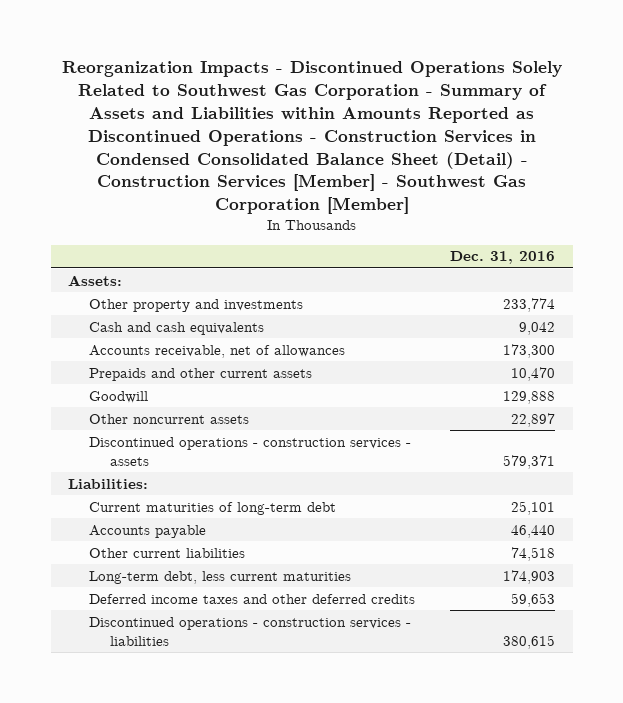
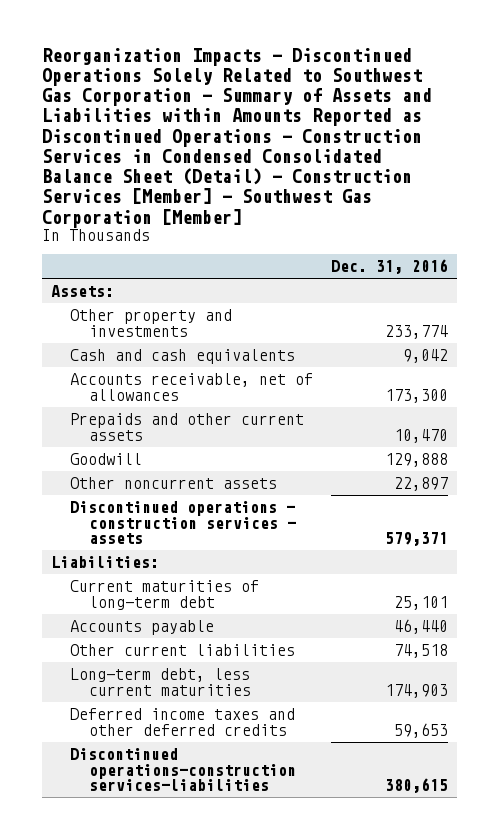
- Discontinued operations - construction services - liabilities | 380,615
+ Discontinued operations-construction services-liabilities | 380,615

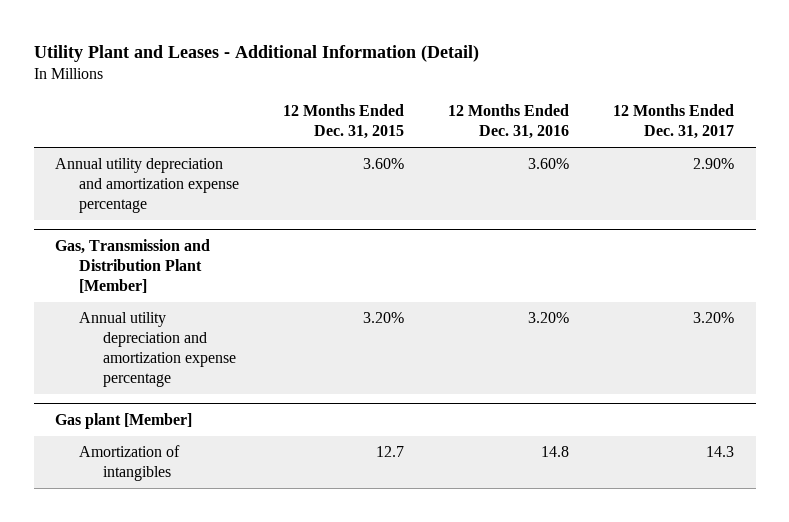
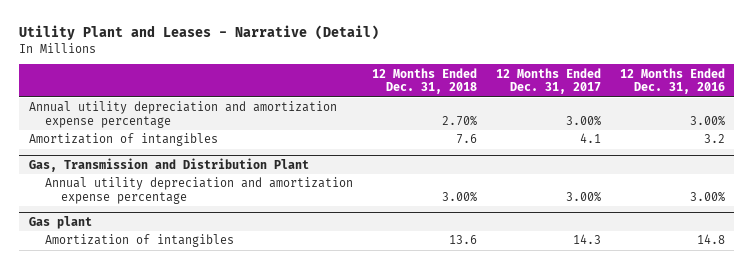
- Utility Plant and Leases - Additional Information (Detail)
+ Utility Plant and Leases - Narrative (Detail)
- | 12 Months Ended Dec. 31, 2015 | 12 Months Ended Dec. 31, 2016 | 12 Months Ended Dec. 31, 2017
+ | 12 Months Ended Dec. 31, 2018 | 12 Months Ended Dec. 31, 2017 | 12 Months Ended Dec. 31, 2016
- Annual utility depreciation and amortization expense percentage | 3.60% | 3.60% | 2.90%
- Gas, Transmission and Distribution Plant [Member]
- Annual utility depreciation and amortization expense percentage | 3.20% | 3.20% | 3.20%
- Gas plant [Member]
+ Annual utility depreciation and amortization expense percentage | 2.70% | 3.00% | 3.00%
+ Amortization of intangibles | 7.6 | 4.1 | 3.2
+ Gas, Transmission and Distribution Plant
+ Annual utility depreciation and amortization expense percentage | 3.00% | 3.00% | 3.00%
+ Gas plant

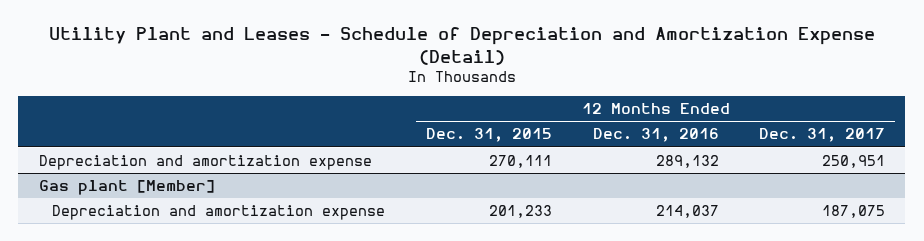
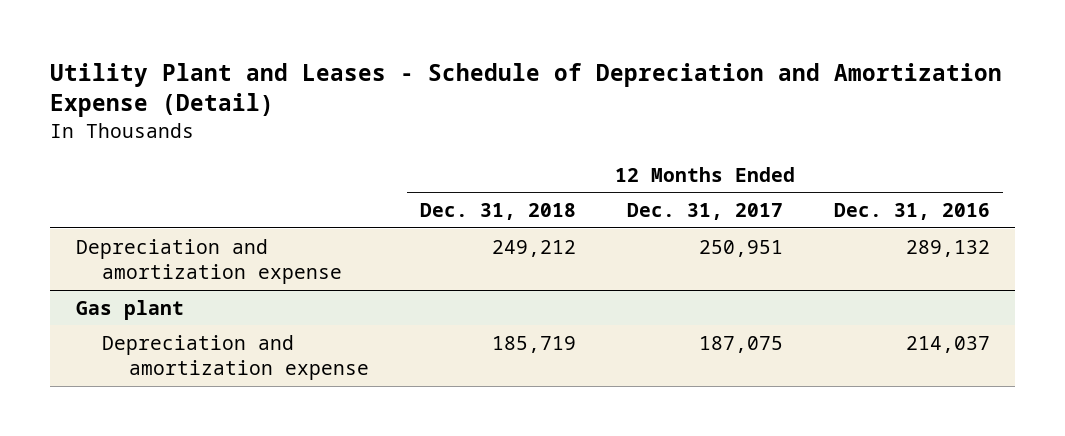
- | 12 Months Ended Dec. 31, 2015 | 12 Months Ended Dec. 31, 2016 | 12 Months Ended Dec. 31, 2017
+ | 12 Months Ended Dec. 31, 2018 | 12 Months Ended Dec. 31, 2017 | 12 Months Ended Dec. 31, 2016
- Gas plant [Member]
+ Gas plant

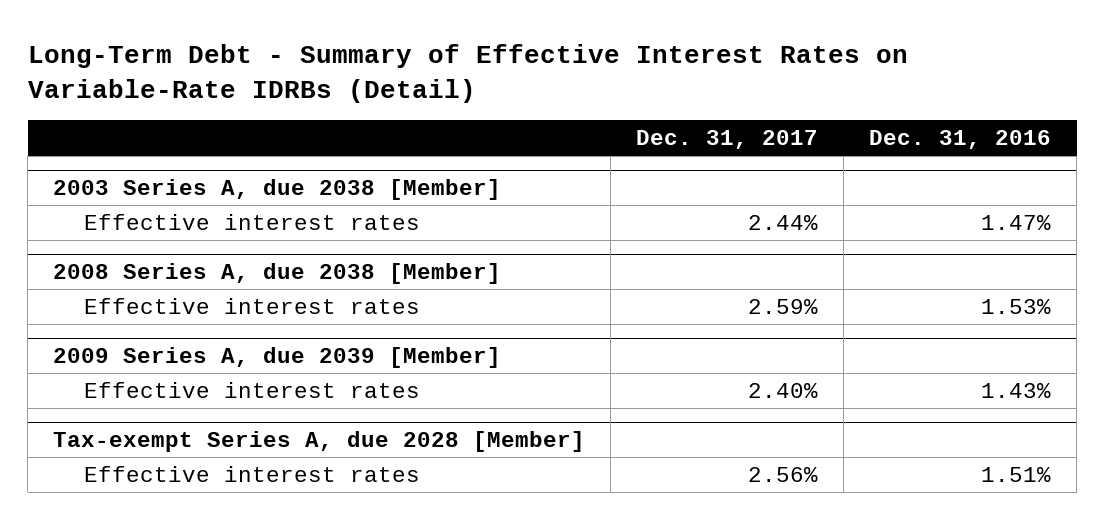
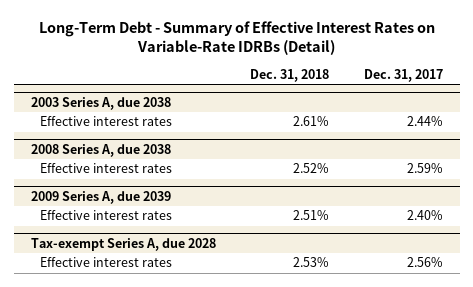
- | Dec. 31, 2017 | Dec. 31, 2016
+ | Dec. 31, 2018 | Dec. 31, 2017
- 2003 Series A, due 2038 [Member]
+ 2003 Series A, due 2038
- 2008 Series A, due 2038 [Member]
+ 2008 Series A, due 2038
- 2009 Series A, due 2039 [Member]
+ 2009 Series A, due 2039
- Tax-exempt Series A, due 2028 [Member]
+ Tax-exempt Series A, due 2028

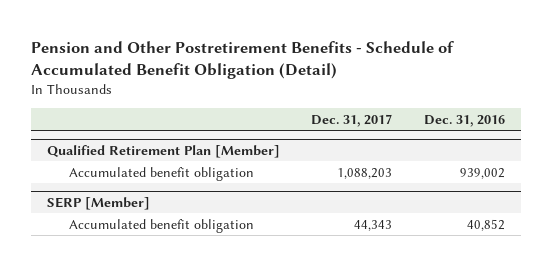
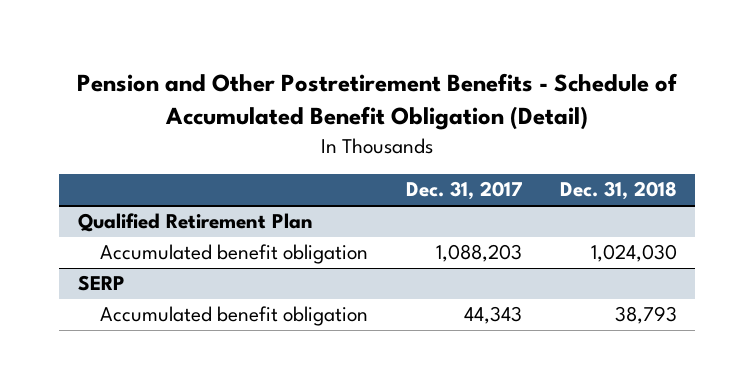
- | Dec. 31, 2017 | Dec. 31, 2016
+ | Dec. 31, 2017 | Dec. 31, 2018
- Qualified Retirement Plan [Member]
+ Qualified Retirement Plan
- SERP [Member]
+ SERP

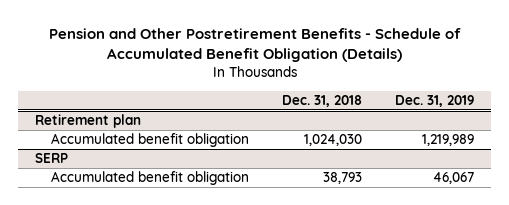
- Pension and Other Postretirement Benefits - Schedule of Accumulated Benefit Obligation (Detail)
+ Pension and Other Postretirement Benefits - Schedule of Accumulated Benefit Obligation (Details)
- | Dec. 31, 2017 | Dec. 31, 2018
+ | Dec. 31, 2018 | Dec. 31, 2019
- Qualified Retirement Plan
+ Retirement plan

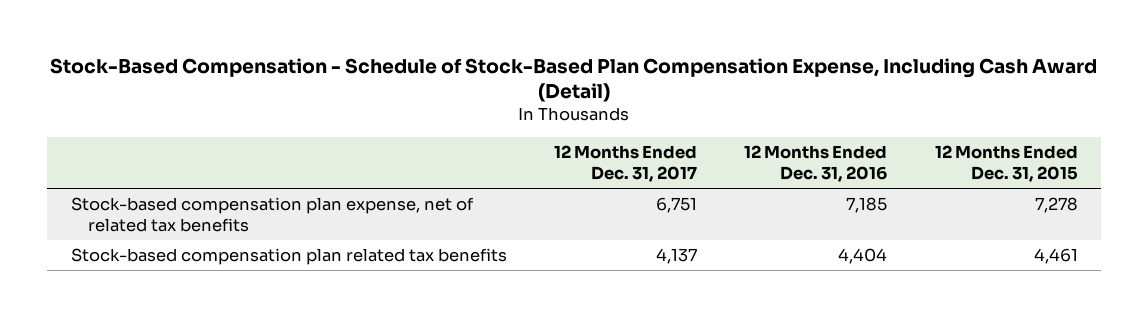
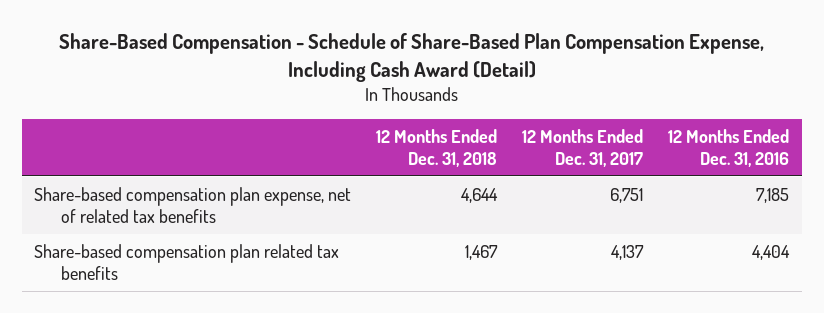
- Stock-Based Compensation - Schedule of Stock-Based Plan Compensation Expense, Including Cash Award (Detail)
+ Share-Based Compensation - Schedule of Share-Based Plan Compensation Expense, Including Cash Award (Detail)
- | 12 Months Ended Dec. 31, 2017 | 12 Months Ended Dec. 31, 2016 | 12 Months Ended Dec. 31, 2015
+ | 12 Months Ended Dec. 31, 2018 | 12 Months Ended Dec. 31, 2017 | 12 Months Ended Dec. 31, 2016
- Stock-based compensation plan expense, net of related tax benefits | 6,751 | 7,185 | 7,278
- Stock-based compensation plan related tax benefits | 4,137 | 4,404 | 4,461
+ Share-based compensation plan expense, net of related tax benefits | 4,644 | 6,751 | 7,185
+ Share-based compensation plan related tax benefits | 1,467 | 4,137 | 4,404

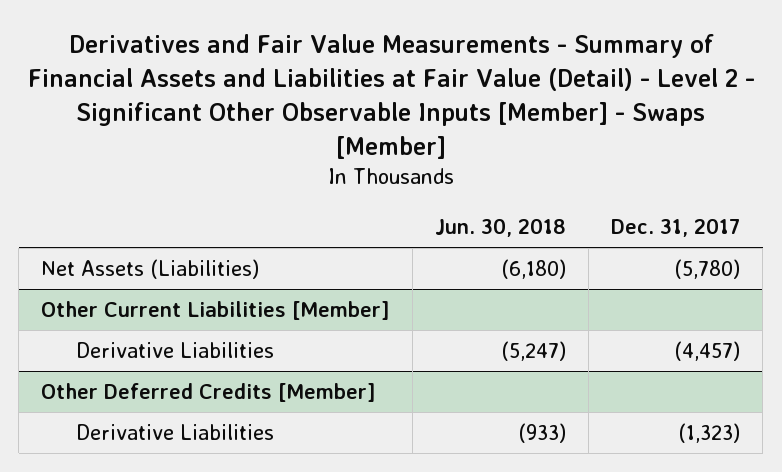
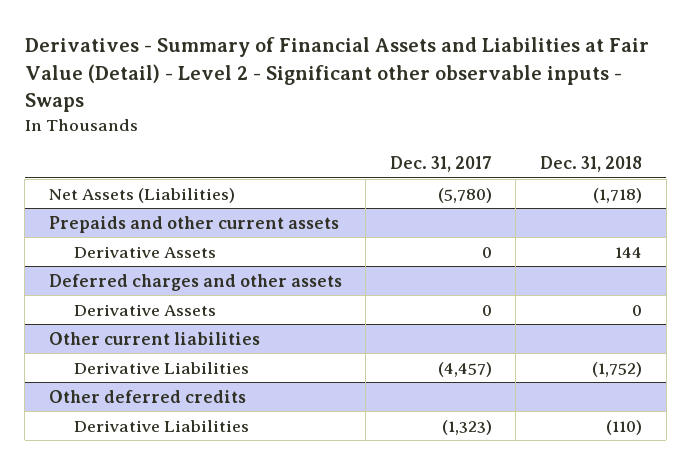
- Derivatives and Fair Value Measurements - Summary of Financial Assets and Liabilities at Fair Value (Detail) - Level 2 - Significant Other Observable Inputs [Member] - Swaps [Member]
+ Derivatives - Summary of Financial Assets and Liabilities at Fair Value (Detail) - Level 2 - Significant other observable inputs - Swaps
- | Jun. 30, 2018 | Dec. 31, 2017
+ | Dec. 31, 2017 | Dec. 31, 2018
- Other Current Liabilities [Member]
+ Prepaids and other current assets
+ Derivative Assets | 0 | 144
+ Deferred charges and other assets
+ Derivative Assets | 0 | 0
+ Other current liabilities
- Other Deferred Credits [Member]
+ Other deferred credits

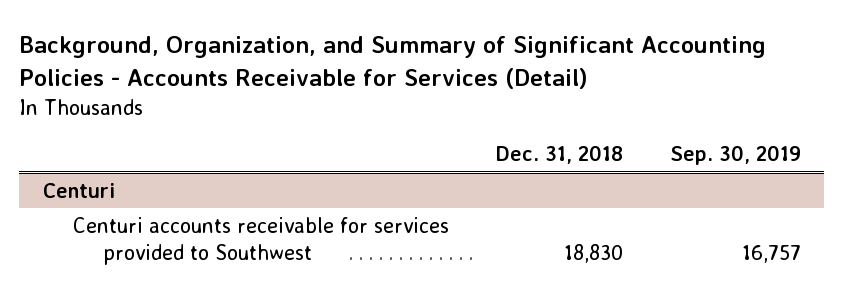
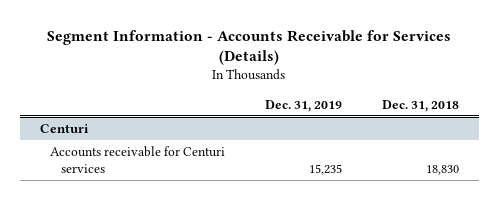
- Background, Organization, and Summary of Significant Accounting Policies - Accounts Receivable for Services (Detail)
+ Segment Information - Accounts Receivable for Services (Details)
- | Dec. 31, 2018 | Sep. 30, 2019
+ | Dec. 31, 2019 | Dec. 31, 2018
@ Centuri
- Centuri accounts receivable for services provided to Southwest | 18,830 | 16,757
+ Accounts receivable for Centuri services | 15,235 | 18,830

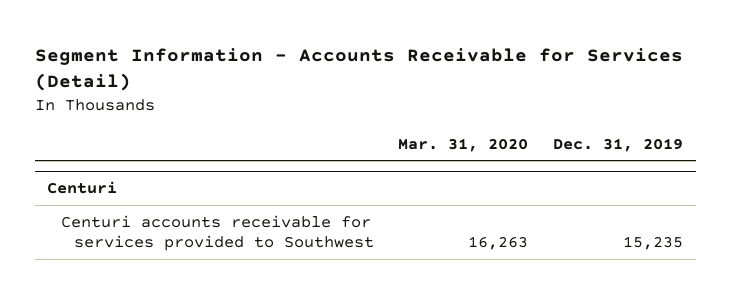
- Segment Information - Accounts Receivable for Services (Details)
+ Segment Information - Accounts Receivable for Services (Detail)
- | Dec. 31, 2019 | Dec. 31, 2018
+ | Mar. 31, 2020 | Dec. 31, 2019
@ Centuri
- Accounts receivable for Centuri services | 15,235 | 18,830
+ Centuri accounts receivable for services provided to Southwest | 16,263 | 15,235

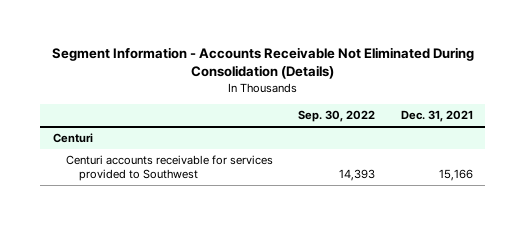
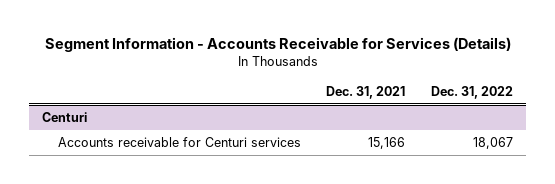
- Segment Information - Accounts Receivable Not Eliminated During Consolidation (Details)
+ Segment Information - Accounts Receivable for Services (Details)
- | Sep. 30, 2022 | Dec. 31, 2021
+ | Dec. 31, 2021 | Dec. 31, 2022
@ Centuri
- Centuri accounts receivable for services provided to Southwest | 14,393 | 15,166
+ Accounts receivable for Centuri services | 15,166 | 18,067

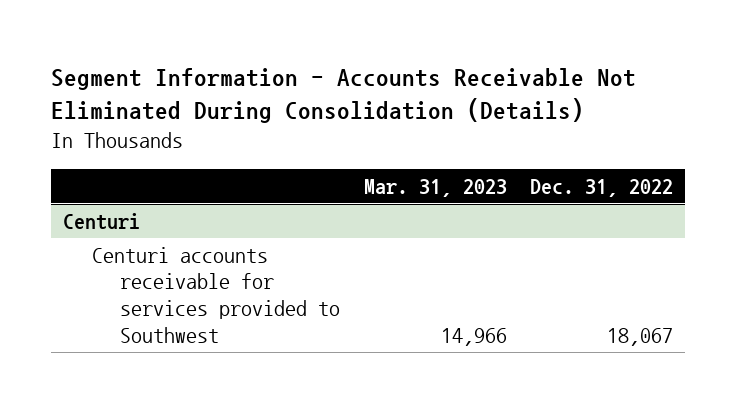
- Segment Information - Accounts Receivable for Services (Details)
+ Segment Information - Accounts Receivable Not Eliminated During Consolidation (Details)
- | Dec. 31, 2021 | Dec. 31, 2022
+ | Mar. 31, 2023 | Dec. 31, 2022
@ Centuri
- Accounts receivable for Centuri services | 15,166 | 18,067
+ Centuri accounts receivable for services provided to Southwest | 14,966 | 18,067

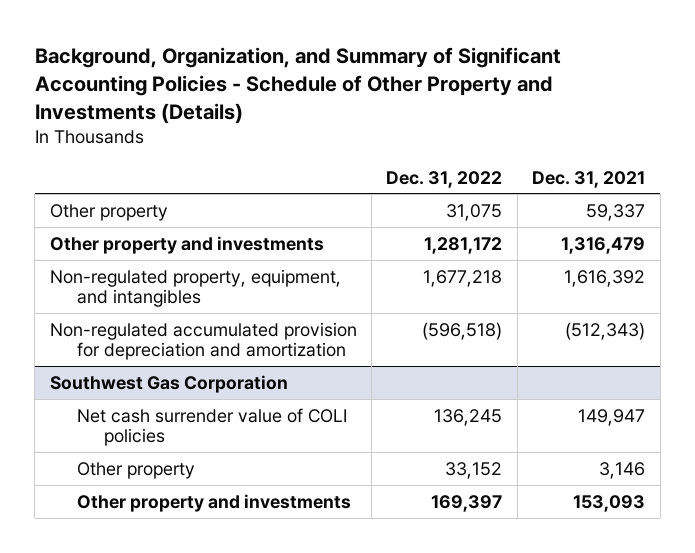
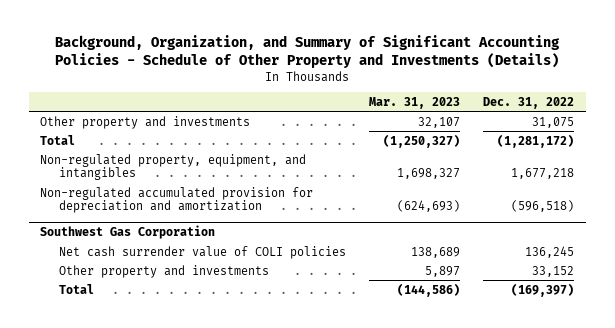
- | Dec. 31, 2022 | Dec. 31, 2021
+ | Mar. 31, 2023 | Dec. 31, 2022
- Other property | 31,075 | 59,337
- Other property and investments | 1,281,172 | 1,316,479
+ Other property and investments | 32,107 | 31,075
+ Total | (1,250,327) | (1,281,172)
@ Southwest Gas Corporation
- Other property | 33,152 | 3,146
- Other property and investments | 169,397 | 153,093
+ Other property and investments | 5,897 | 33,152
+ Total | (144,586) | (169,397)

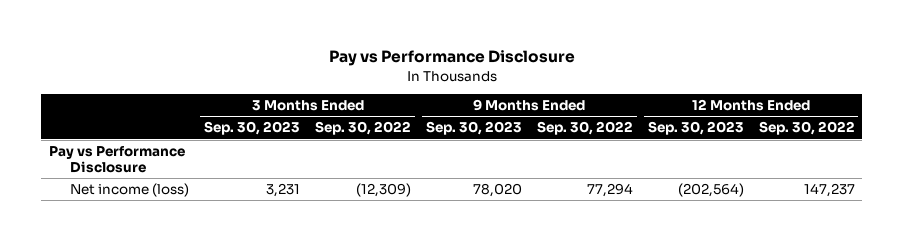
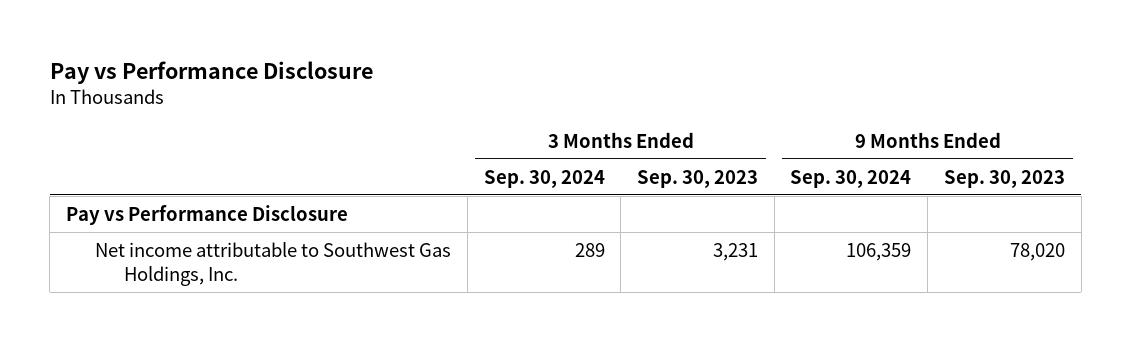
- | 3 Months Ended Sep. 30, 2023 | 3 Months Ended Sep. 30, 2022 | 9 Months Ended Sep. 30, 2023 | 9 Months Ended Sep. 30, 2022 | 12 Months Ended Sep. 30, 2023 | 12 Months Ended Sep. 30, 2022
+ | 3 Months Ended Sep. 30, 2024 | 3 Months Ended Sep. 30, 2023 | 9 Months Ended Sep. 30, 2024 | 9 Months Ended Sep. 30, 2023
- Net income (loss) | 3,231 | (12,309) | 78,020 | 77,294 | (202,564) | 147,237
+ Net income attributable to Southwest Gas Holdings, Inc. | 289 | 3,231 | 106,359 | 78,020

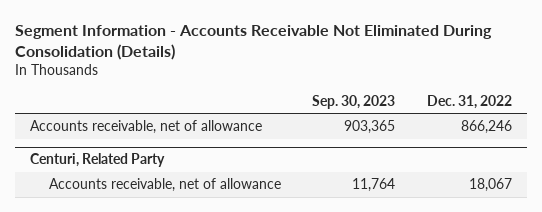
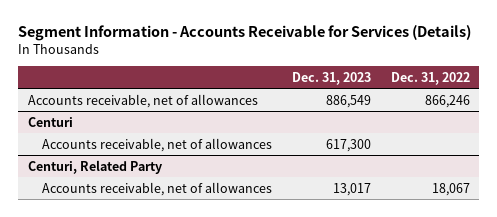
- Segment Information - Accounts Receivable Not Eliminated During Consolidation (Details)
+ Segment Information - Accounts Receivable for Services (Details)
- | Sep. 30, 2023 | Dec. 31, 2022
+ | Dec. 31, 2023 | Dec. 31, 2022
- Accounts receivable, net of allowance | 903,365 | 866,246
+ Accounts receivable, net of allowances | 886,549 | 866,246
+ Centuri
+ Accounts receivable, net of allowances | 617,300 |
@ Centuri, Related Party
- Accounts receivable, net of allowance | 11,764 | 18,067
+ Accounts receivable, net of allowances | 13,017 | 18,067

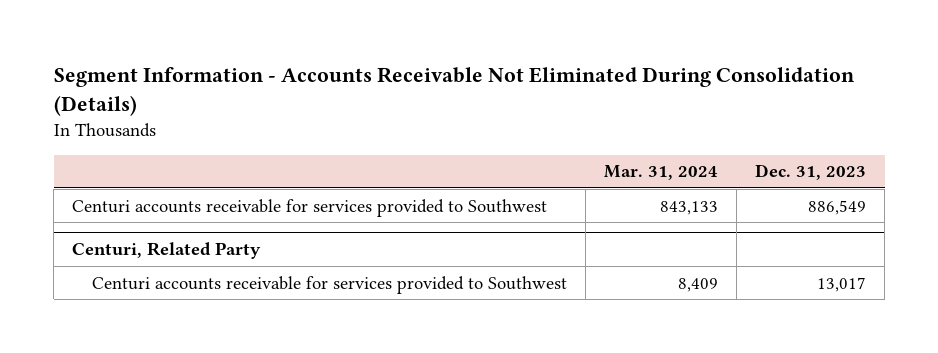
- Segment Information - Accounts Receivable for Services (Details)
+ Segment Information - Accounts Receivable Not Eliminated During Consolidation (Details)
- | Dec. 31, 2023 | Dec. 31, 2022
+ | Mar. 31, 2024 | Dec. 31, 2023
- Accounts receivable, net of allowances | 886,549 | 866,246
- Centuri
- Accounts receivable, net of allowances | 617,300 |
+ Centuri accounts receivable for services provided to Southwest | 843,133 | 886,549
@ Centuri, Related Party
- Accounts receivable, net of allowances | 13,017 | 18,067
+ Centuri accounts receivable for services provided to Southwest | 8,409 | 13,017

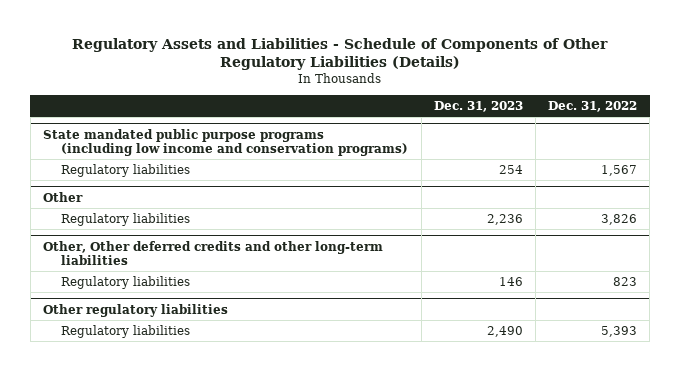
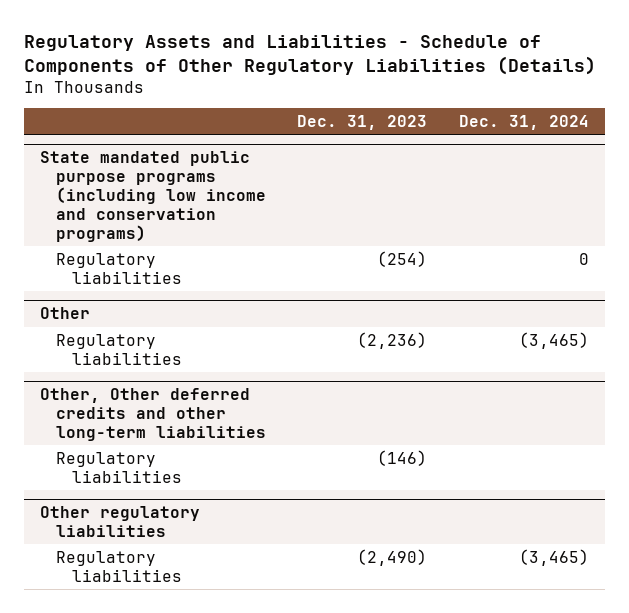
- | Dec. 31, 2023 | Dec. 31, 2022
+ | Dec. 31, 2023 | Dec. 31, 2024
@ State mandated public purpose programs (including low income and conservation programs)
- Regulatory liabilities | 254 | 1,567
+ Regulatory liabilities | (254) | 0
@ Other
- Regulatory liabilities | 2,236 | 3,826
+ Regulatory liabilities | (2,236) | (3,465)
@ Other, Other deferred credits and other long-term liabilities
- Regulatory liabilities | 146 | 823
+ Regulatory liabilities | (146) |
@ Other regulatory liabilities
- Regulatory liabilities | 2,490 | 5,393
+ Regulatory liabilities | (2,490) | (3,465)

